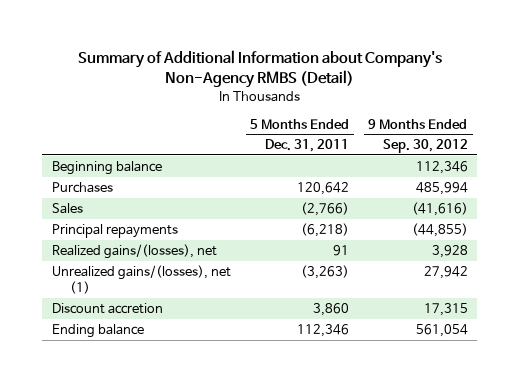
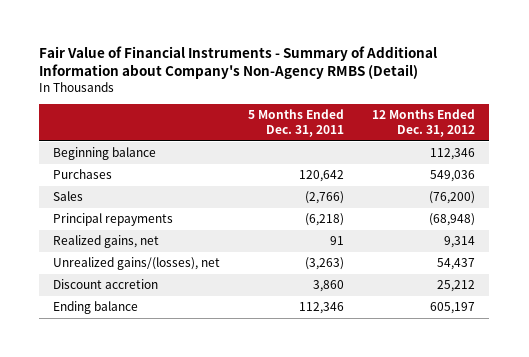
- Summary of Additional Information about Company's Non-Agency RMBS (Detail)
+ Fair Value of Financial Instruments - Summary of Additional Information about Company's Non-Agency RMBS (Detail)
- | 5 Months Ended Dec. 31, 2011 | 9 Months Ended Sep. 30, 2012
+ | 5 Months Ended Dec. 31, 2011 | 12 Months Ended Dec. 31, 2012
- Realized gains/(losses), net | 91 | 3,928
- Unrealized gains/(losses), net (1) | (3,263) | 27,942
+ Realized gains, net | 91 | 9,314
+ Unrealized gains/(losses), net | (3,263) | 54,437

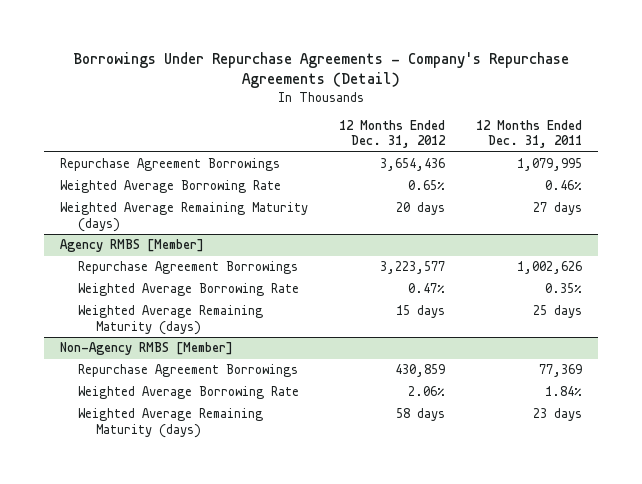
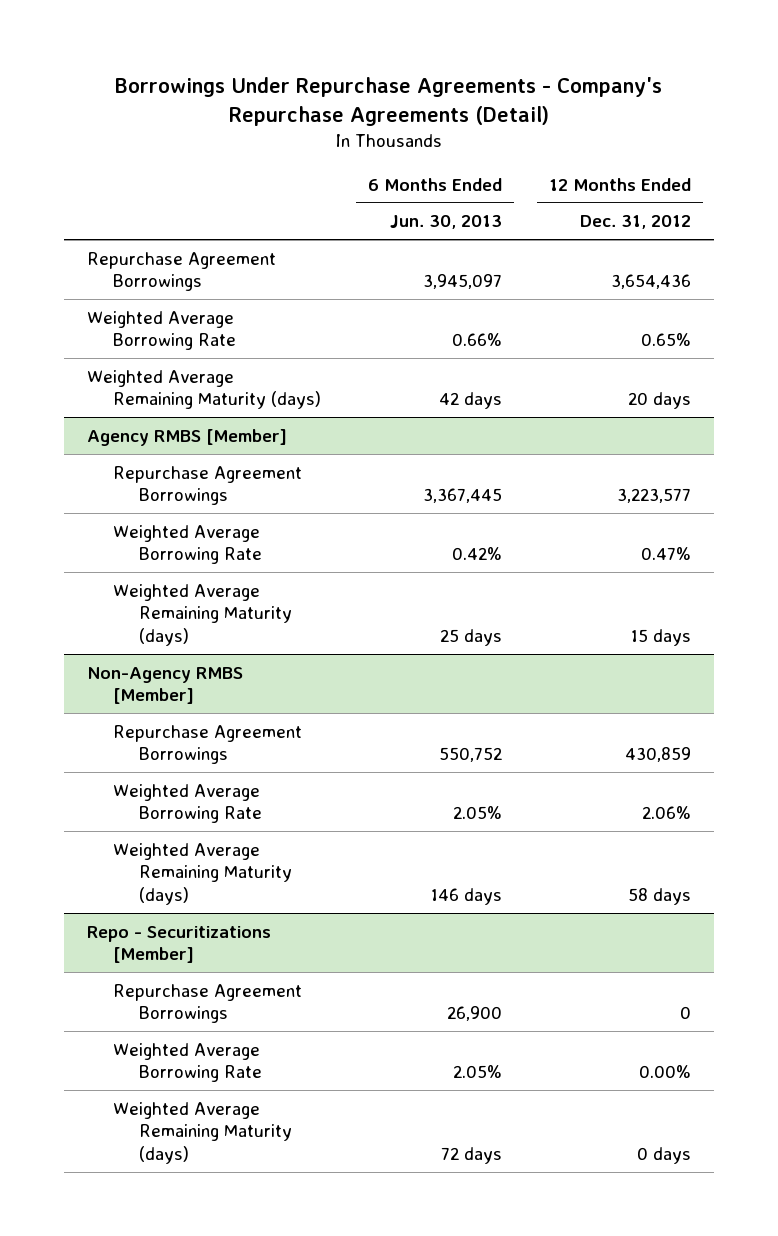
- | 12 Months Ended Dec. 31, 2012 | 12 Months Ended Dec. 31, 2011
+ | 6 Months Ended Jun. 30, 2013 | 12 Months Ended Dec. 31, 2012
+ Repo - Securitizations [Member]
+ Repurchase Agreement Borrowings | 26,900 | 0
+ Weighted Average Borrowing Rate | 2.05% | 0.00%
+ Weighted Average Remaining Maturity (days) | 72 days | 0 days

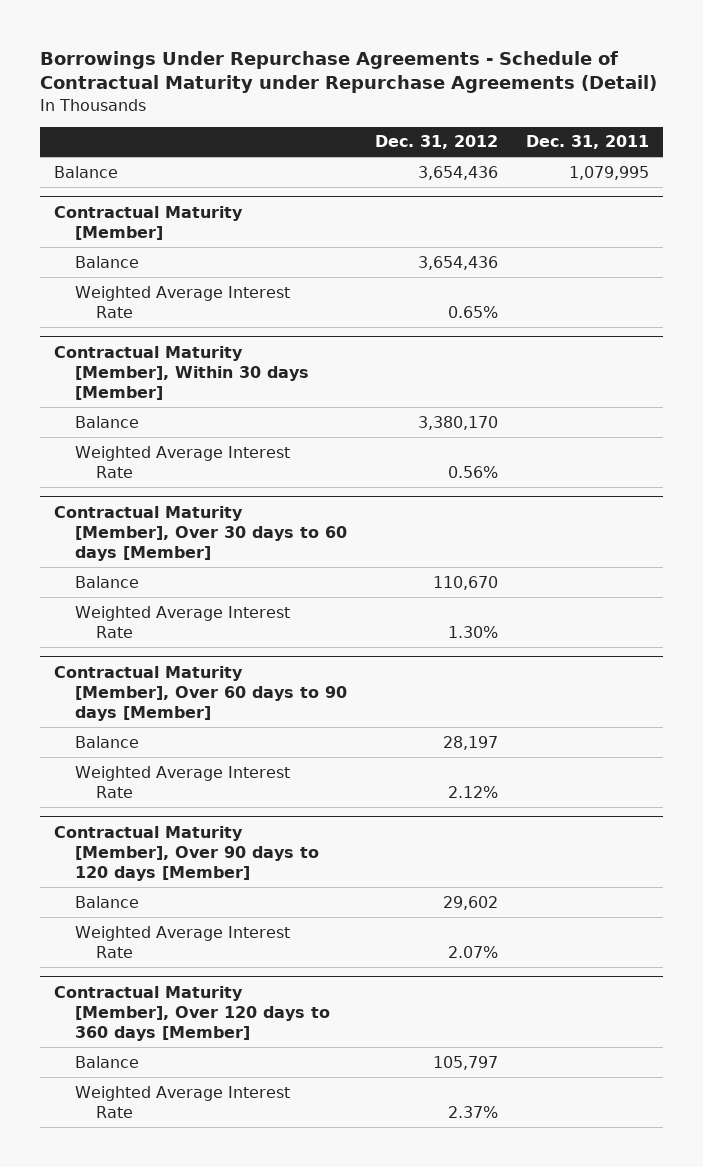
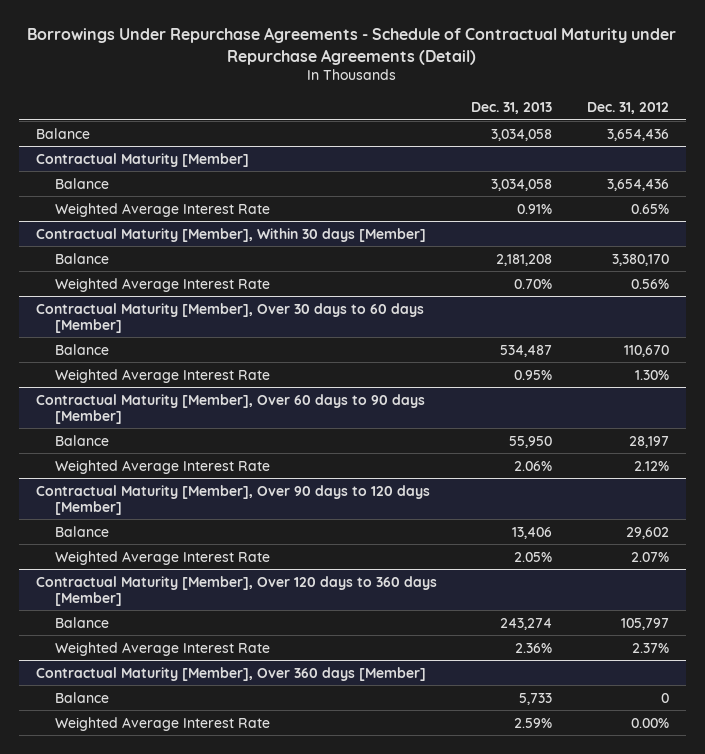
- | Dec. 31, 2012 | Dec. 31, 2011
+ | Dec. 31, 2013 | Dec. 31, 2012
+ Contractual Maturity [Member], Over 360 days [Member]
+ Balance | 5,733 | 0
+ Weighted Average Interest Rate | 2.59% | 0.00%

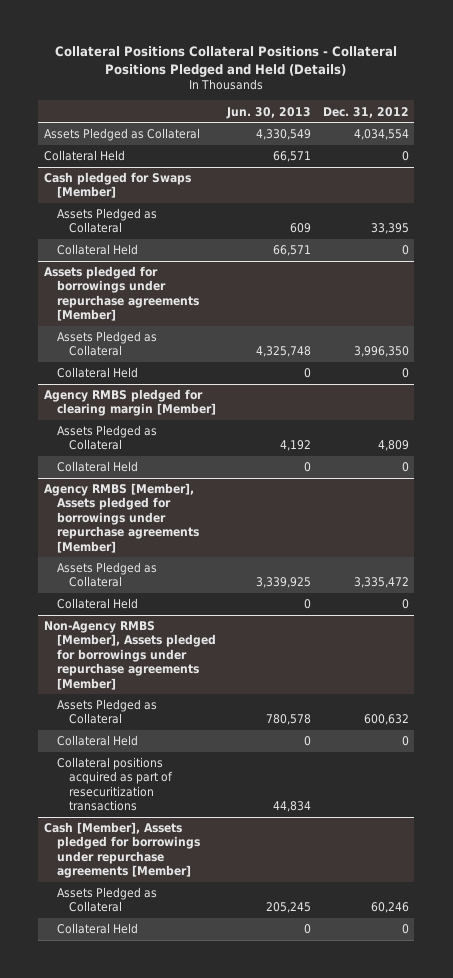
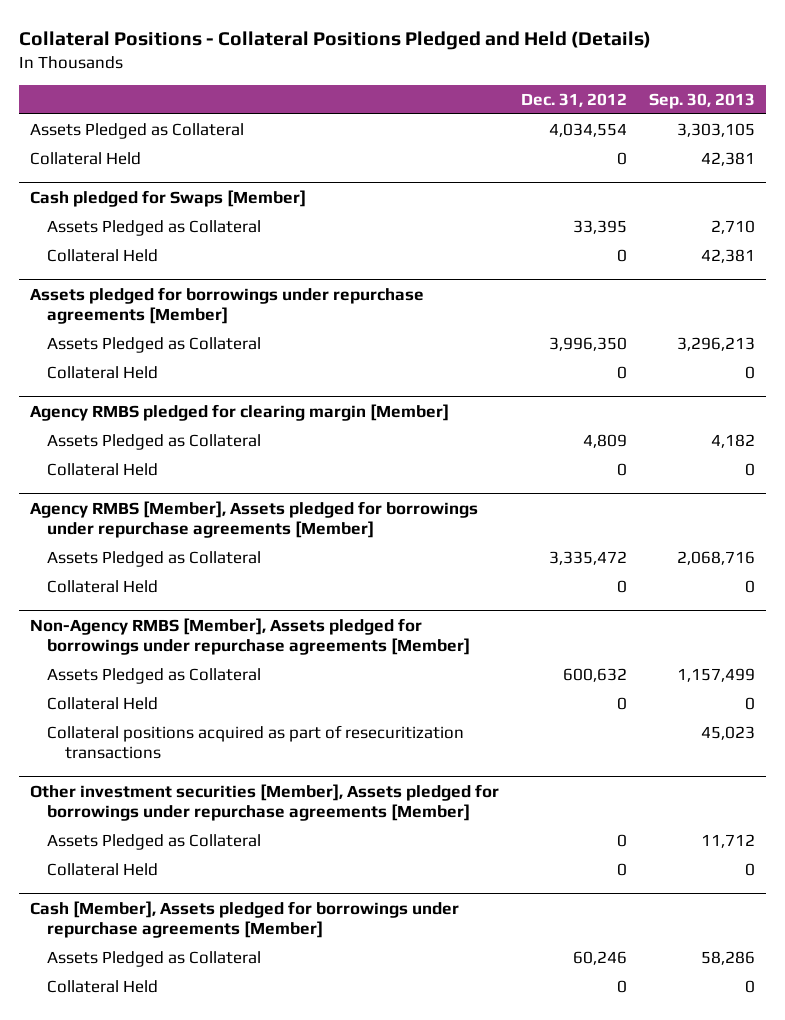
- Collateral Positions Collateral Positions - Collateral Positions Pledged and Held (Details)
+ Collateral Positions - Collateral Positions Pledged and Held (Details)
- | Jun. 30, 2013 | Dec. 31, 2012
+ | Dec. 31, 2012 | Sep. 30, 2013
+ Other investment securities [Member], Assets pledged for borrowings under repurchase agreements [Member]
+ Assets Pledged as Collateral | 0 | 11,712
+ Collateral Held | 0 | 0

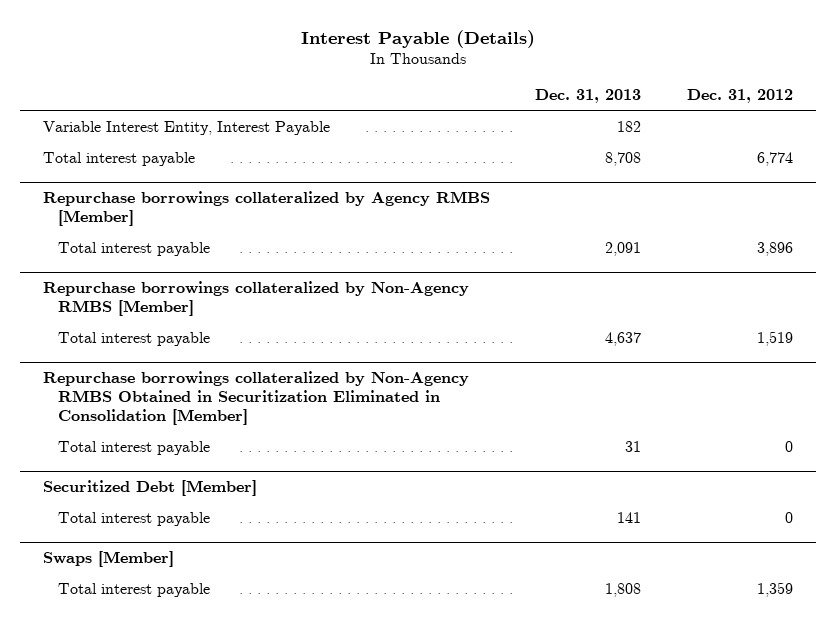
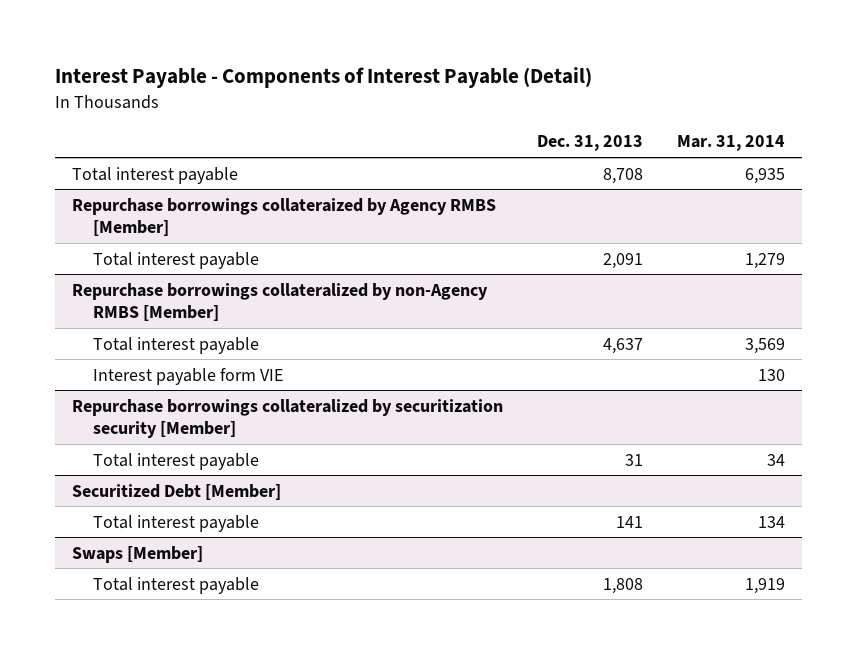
- Interest Payable (Details)
+ Interest Payable - Components of Interest Payable (Detail)
- | Dec. 31, 2013 | Dec. 31, 2012
+ | Dec. 31, 2013 | Mar. 31, 2014
- Variable Interest Entity, Interest Payable | 182 |
- Repurchase borrowings collateralized by Agency RMBS [Member]
+ Repurchase borrowings collateraized by Agency RMBS [Member]
- Repurchase borrowings collateralized by Non-Agency RMBS [Member]
+ Repurchase borrowings collateralized by non-Agency RMBS [Member]
- Repurchase borrowings collateralized by Non-Agency RMBS Obtained in Securitization Eliminated in Consolidation [Member]
+ Interest payable form VIE | | 130
+ Repurchase borrowings collateralized by securitization security [Member]

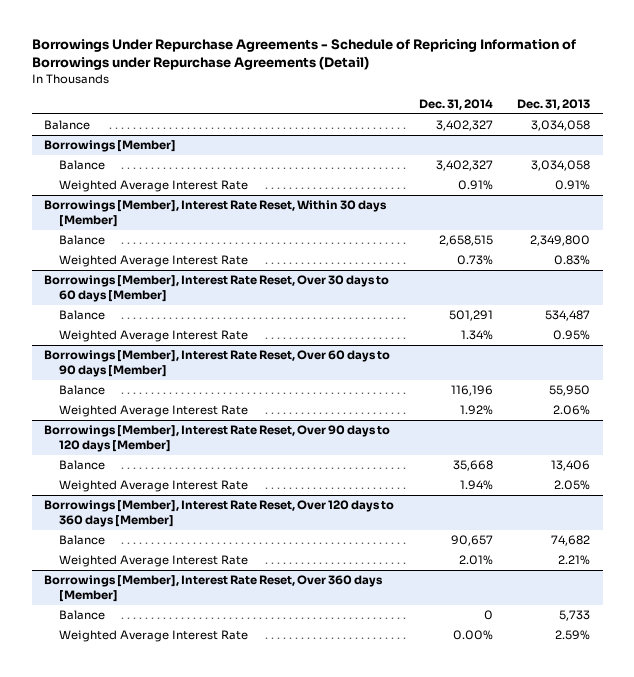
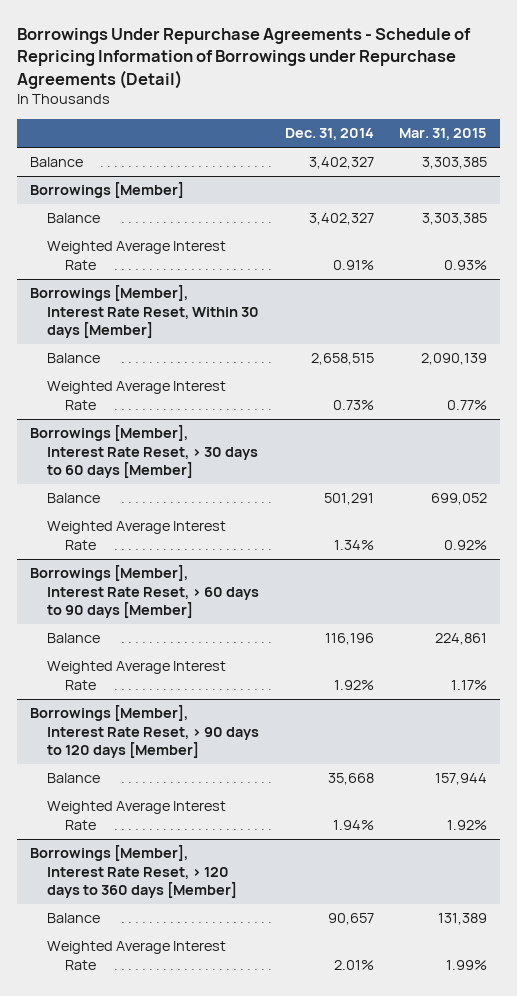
- | Dec. 31, 2014 | Dec. 31, 2013
+ | Dec. 31, 2014 | Mar. 31, 2015
- Borrowings [Member], Interest Rate Reset, Over 30 days to 60 days [Member]
+ Borrowings [Member], Interest Rate Reset, > 30 days to 60 days [Member]
- Borrowings [Member], Interest Rate Reset, Over 60 days to 90 days [Member]
+ Borrowings [Member], Interest Rate Reset, > 60 days to 90 days [Member]
- Borrowings [Member], Interest Rate Reset, Over 90 days to 120 days [Member]
+ Borrowings [Member], Interest Rate Reset, > 90 days to 120 days [Member]
- Borrowings [Member], Interest Rate Reset, Over 120 days to 360 days [Member]
+ Borrowings [Member], Interest Rate Reset, > 120 days to 360 days [Member]
- Borrowings [Member], Interest Rate Reset, Over 360 days [Member]
- Balance | 0 | 5,733
- Weighted Average Interest Rate | 0.00% | 2.59%

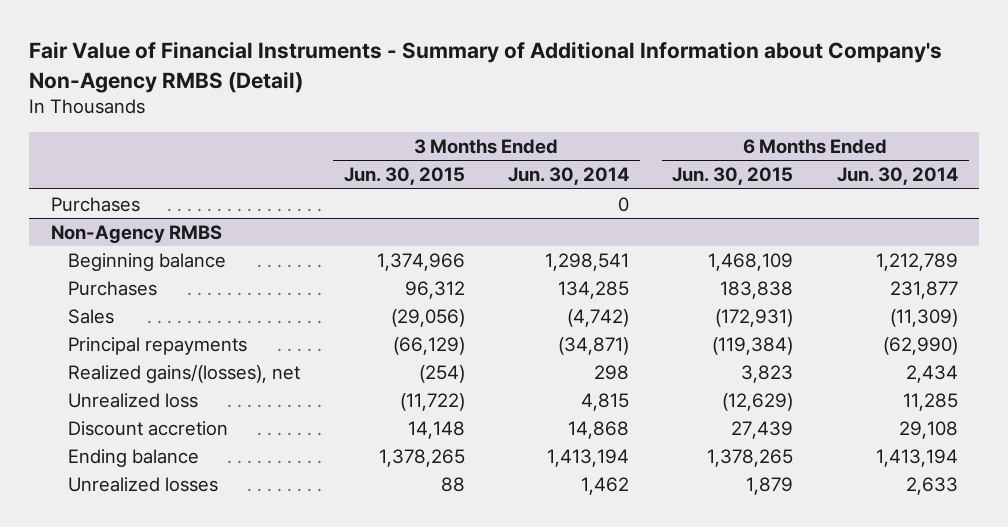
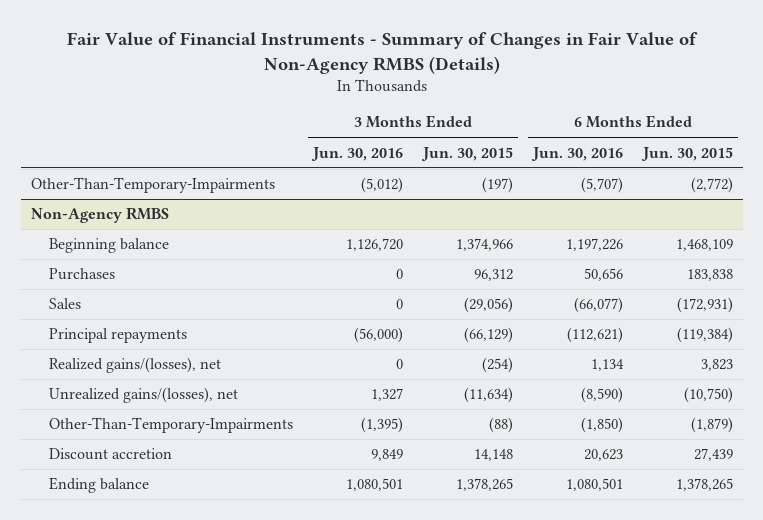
- Fair Value of Financial Instruments - Summary of Additional Information about Company's Non-Agency RMBS (Detail)
+ Fair Value of Financial Instruments - Summary of Changes in Fair Value of Non-Agency RMBS (Details)
- | 3 Months Ended Jun. 30, 2015 | 3 Months Ended Jun. 30, 2014 | 6 Months Ended Jun. 30, 2015 | 6 Months Ended Jun. 30, 2014
+ | 3 Months Ended Jun. 30, 2016 | 3 Months Ended Jun. 30, 2015 | 6 Months Ended Jun. 30, 2016 | 6 Months Ended Jun. 30, 2015
- Purchases | | 0 | |
+ Other-Than-Temporary-Impairments | (5,012) | (197) | (5,707) | (2,772)
@ Non-Agency RMBS
- Unrealized loss | (11,722) | 4,815 | (12,629) | 11,285
+ Unrealized gains/(losses), net | 1,327 | (11,634) | (8,590) | (10,750)
+ Other-Than-Temporary-Impairments | (1,395) | (88) | (1,850) | (1,879)
- Unrealized losses | 88 | 1,462 | 1,879 | 2,633

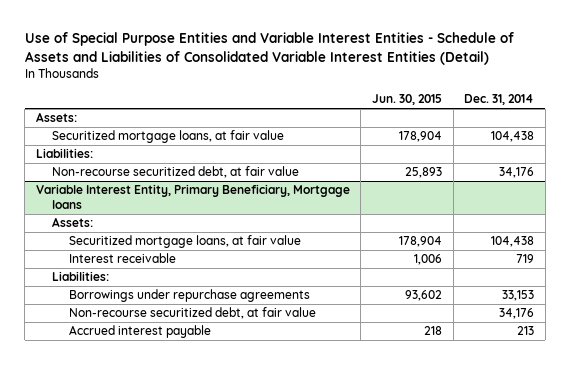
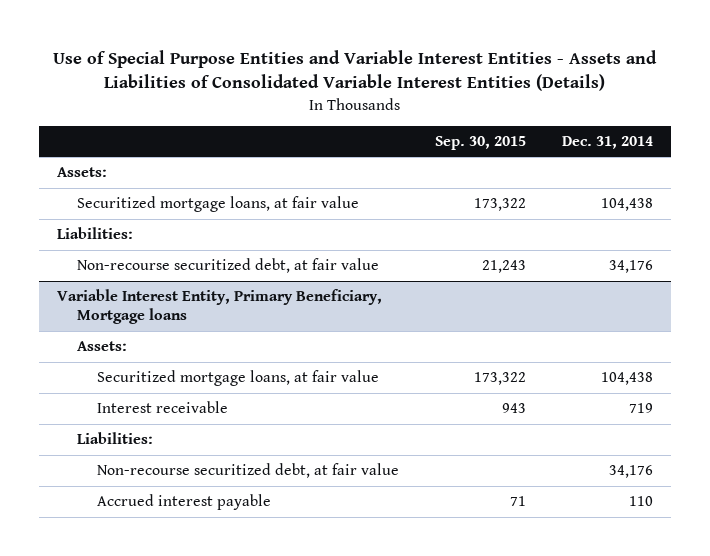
- Use of Special Purpose Entities and Variable Interest Entities - Schedule of Assets and Liabilities of Consolidated Variable Interest Entities (Detail)
+ Use of Special Purpose Entities and Variable Interest Entities - Assets and Liabilities of Consolidated Variable Interest Entities (Details)
- | Jun. 30, 2015 | Dec. 31, 2014
+ | Sep. 30, 2015 | Dec. 31, 2014
@ Variable Interest Entity, Primary Beneficiary, Mortgage loans
- Borrowings under repurchase agreements | 93,602 | 33,153
- Accrued interest payable | 218 | 213
+ Accrued interest payable | 71 | 110

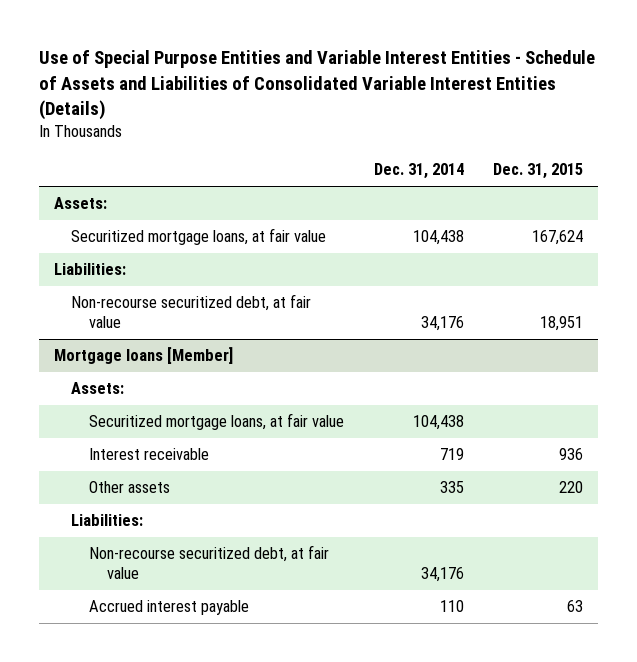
- Use of Special Purpose Entities and Variable Interest Entities - Assets and Liabilities of Consolidated Variable Interest Entities (Details)
+ Use of Special Purpose Entities and Variable Interest Entities - Schedule of Assets and Liabilities of Consolidated Variable Interest Entities (Details)
- | Sep. 30, 2015 | Dec. 31, 2014
+ | Dec. 31, 2014 | Dec. 31, 2015
- Variable Interest Entity, Primary Beneficiary, Mortgage loans
+ Mortgage loans [Member]
+ Other assets | 335 | 220

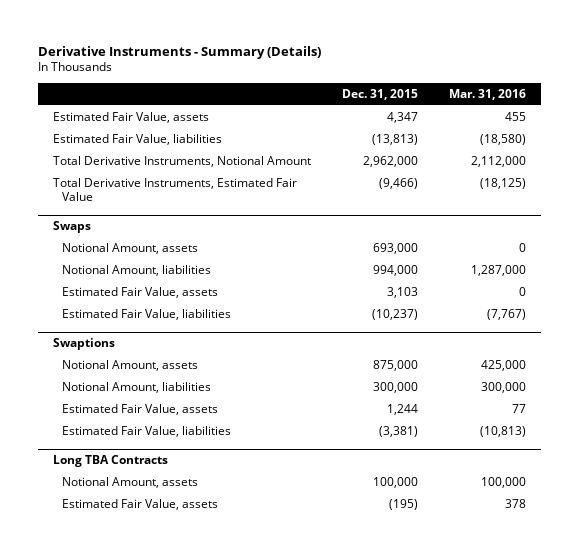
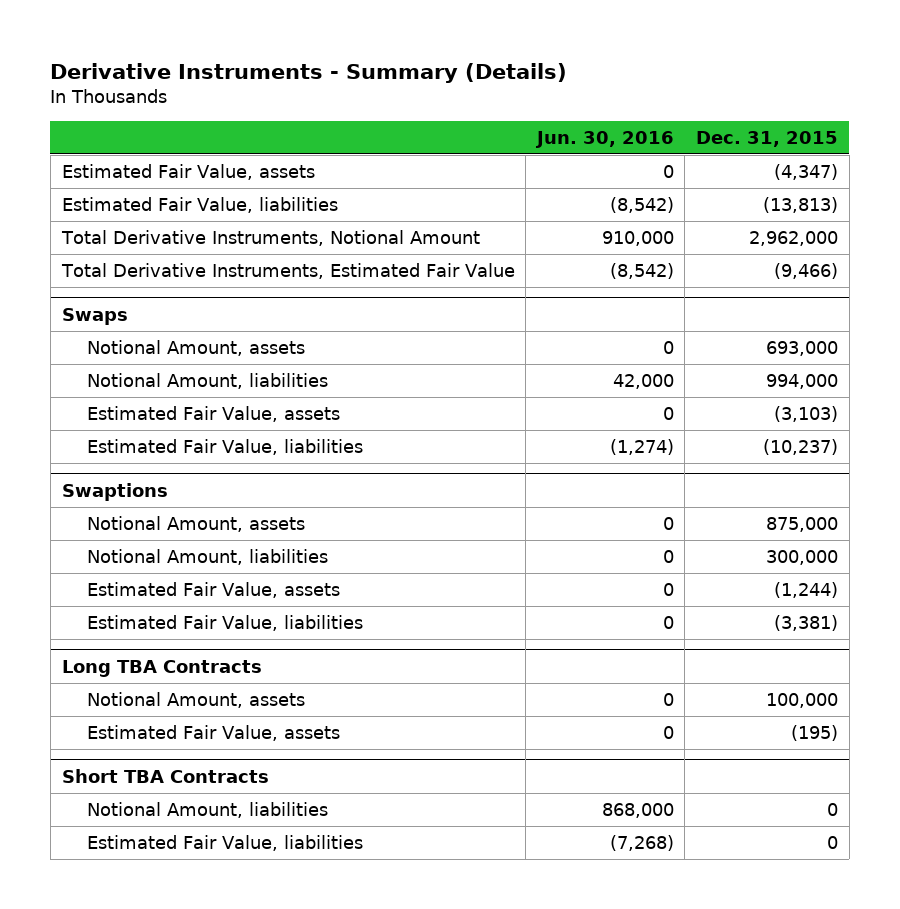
- | Dec. 31, 2015 | Mar. 31, 2016
+ | Jun. 30, 2016 | Dec. 31, 2015
- Estimated Fair Value, assets | 4,347 | 455
+ Estimated Fair Value, assets | 0 | (4,347)
@ Swaps
- Estimated Fair Value, assets | 3,103 | 0
+ Estimated Fair Value, assets | 0 | (3,103)
@ Swaptions
- Estimated Fair Value, assets | 1,244 | 77
+ Estimated Fair Value, assets | 0 | (1,244)
+ Short TBA Contracts
+ Notional Amount, liabilities | 868,000 | 0
+ Estimated Fair Value, liabilities | (7,268) | 0

